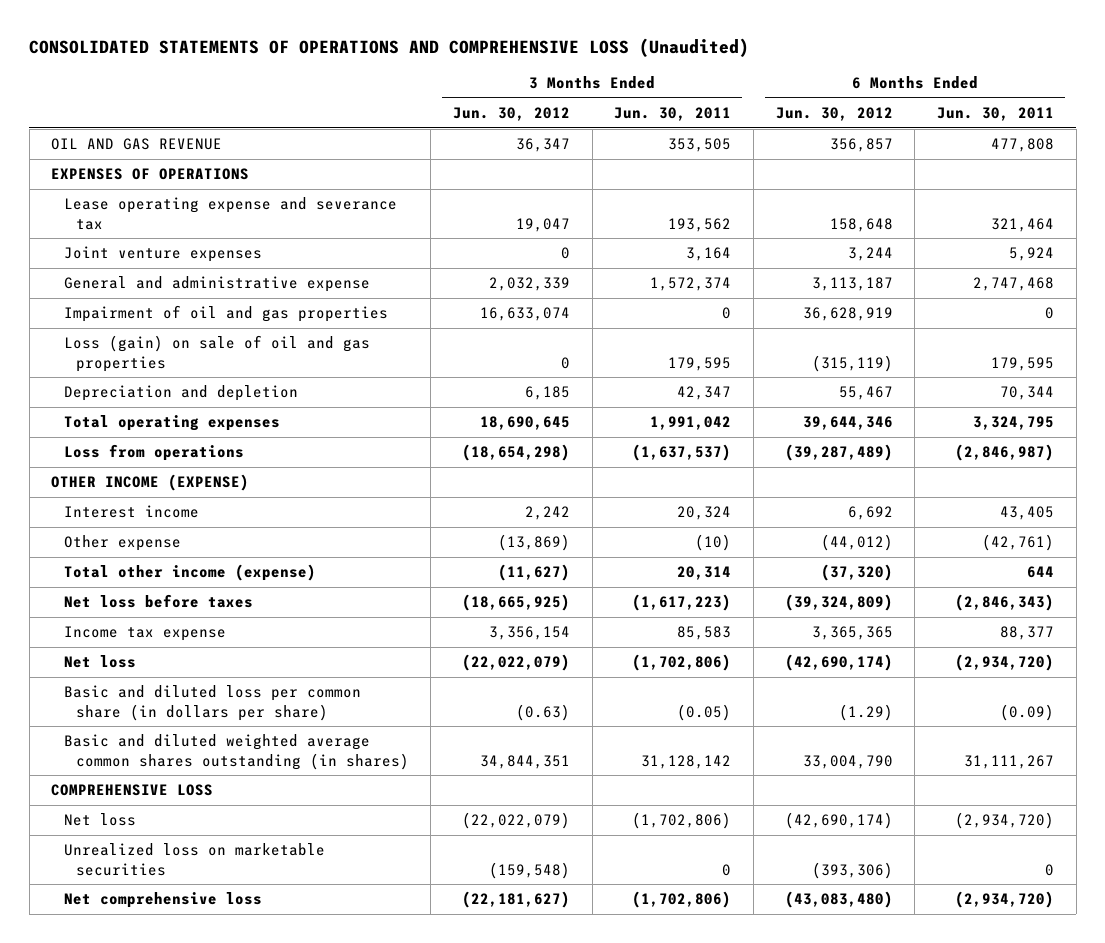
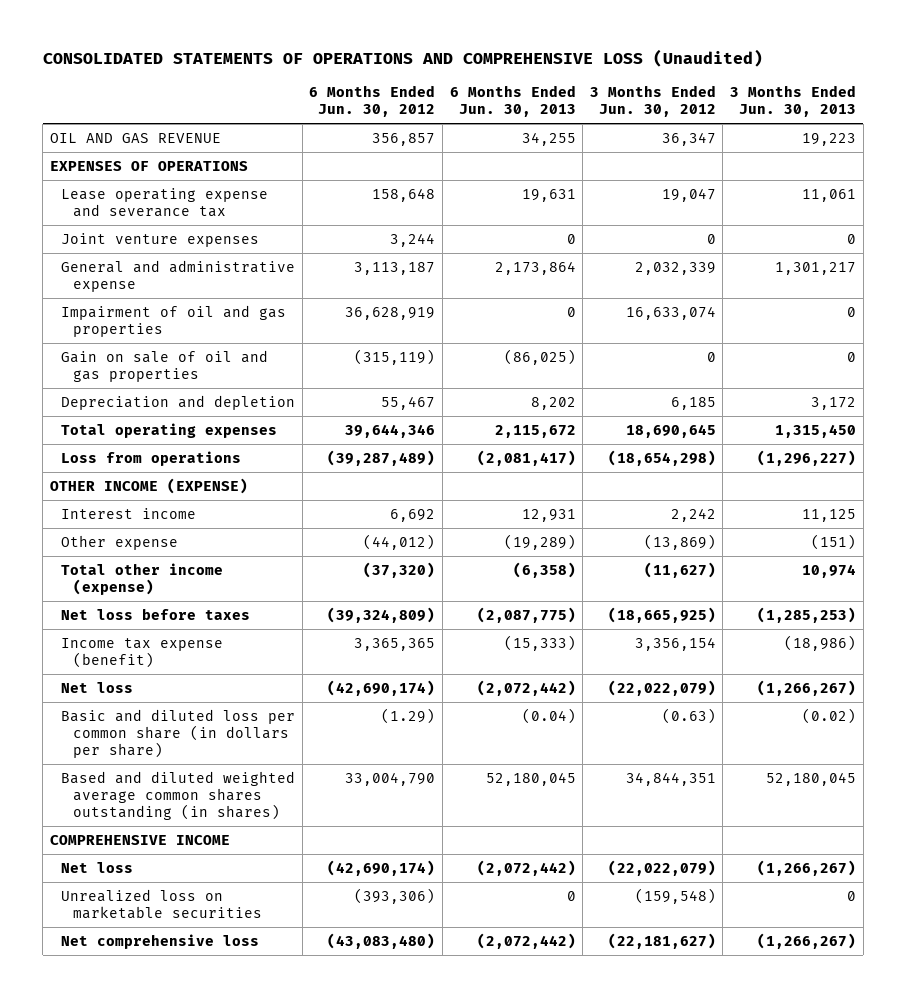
- | 3 Months Ended Jun. 30, 2012 | 3 Months Ended Jun. 30, 2011 | 6 Months Ended Jun. 30, 2012 | 6 Months Ended Jun. 30, 2011
+ | 6 Months Ended Jun. 30, 2012 | 6 Months Ended Jun. 30, 2013 | 3 Months Ended Jun. 30, 2012 | 3 Months Ended Jun. 30, 2013
- Loss (gain) on sale of oil and gas properties | 0 | 179,595 | (315,119) | 179,595
+ Gain on sale of oil and gas properties | (315,119) | (86,025) | 0 | 0
- Income tax expense | 3,356,154 | 85,583 | 3,365,365 | 88,377
+ Income tax expense (benefit) | 3,365,365 | (15,333) | 3,356,154 | (18,986)
- Basic and diluted weighted average common shares outstanding (in shares) | 34,844,351 | 31,128,142 | 33,004,790 | 31,111,267
- COMPREHENSIVE LOSS
+ Based and diluted weighted average common shares outstanding (in shares) | 33,004,790 | 52,180,045 | 34,844,351 | 52,180,045
+ COMPREHENSIVE INCOME

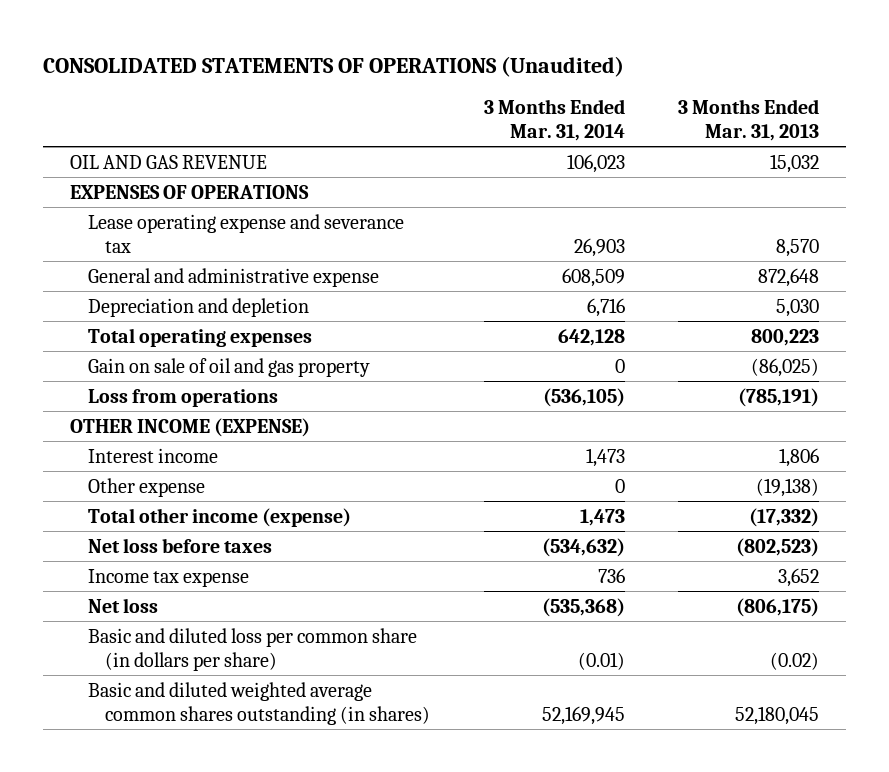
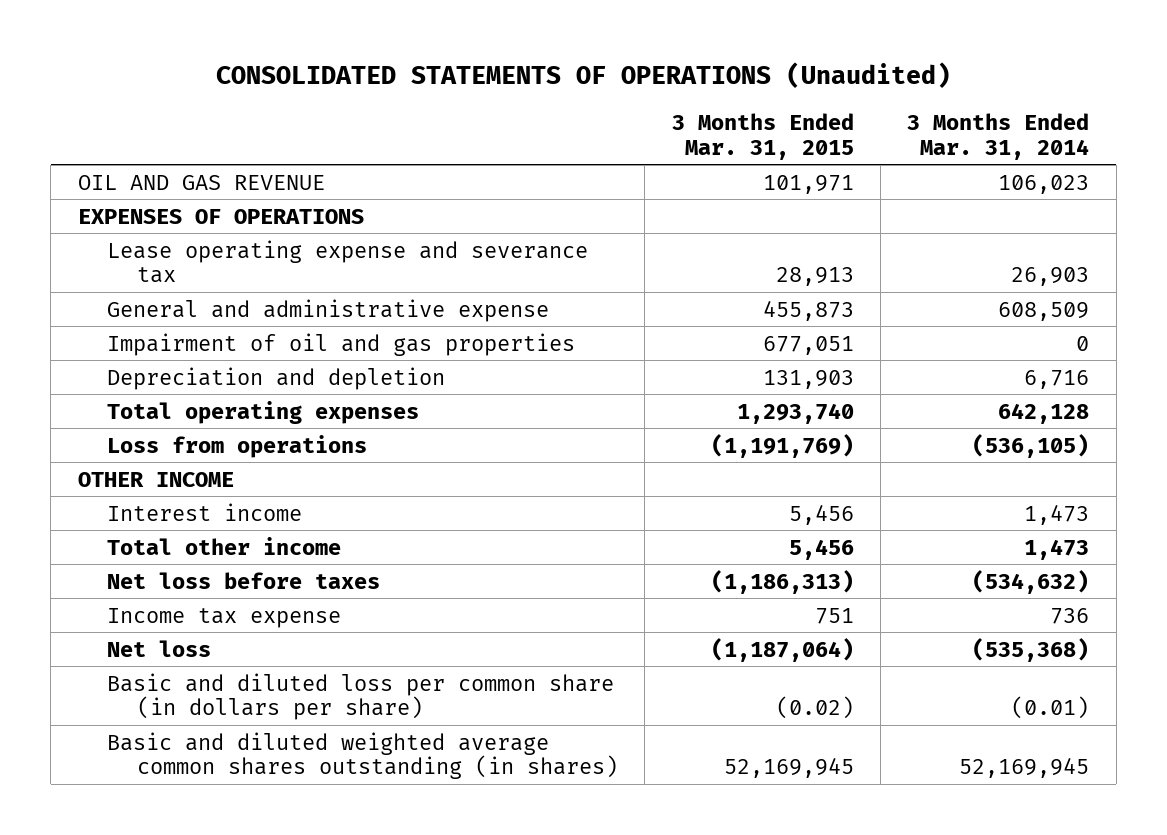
- | 3 Months Ended Mar. 31, 2014 | 3 Months Ended Mar. 31, 2013
+ | 3 Months Ended Mar. 31, 2015 | 3 Months Ended Mar. 31, 2014
+ Impairment of oil and gas properties | 677,051 | 0
- Gain on sale of oil and gas property | 0 | (86,025)
- OTHER INCOME (EXPENSE)
+ OTHER INCOME
- Other expense | 0 | (19,138)
- Total other income (expense) | 1,473 | (17,332)
+ Total other income | 5,456 | 1,473

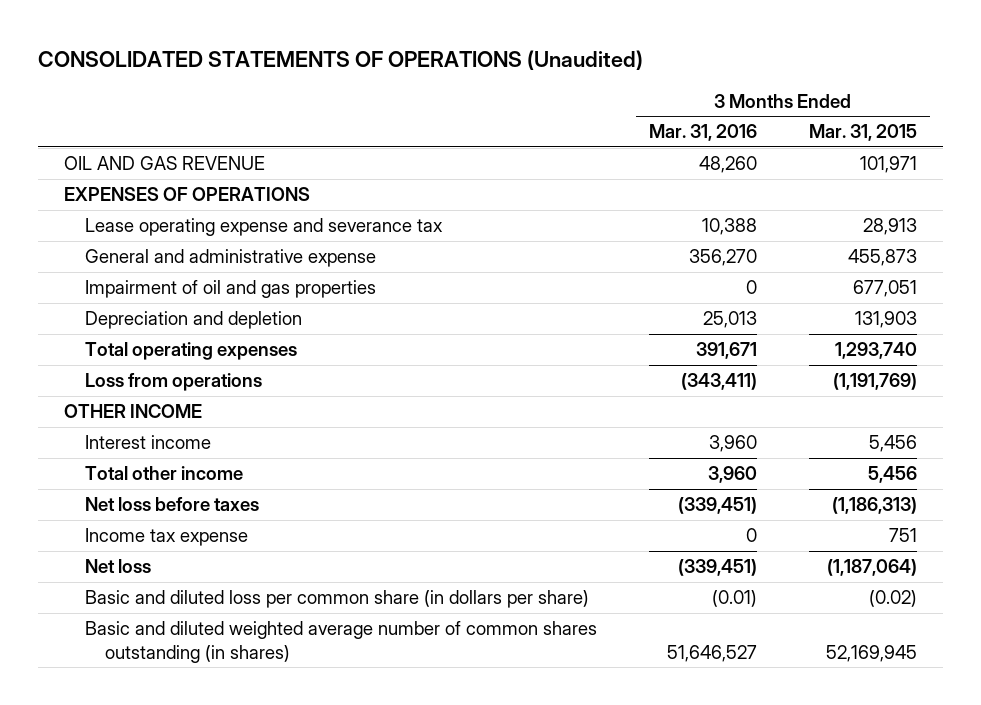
- | 3 Months Ended Mar. 31, 2015 | 3 Months Ended Mar. 31, 2014
+ | 3 Months Ended Mar. 31, 2016 | 3 Months Ended Mar. 31, 2015
- Basic and diluted weighted average common shares outstanding (in shares) | 52,169,945 | 52,169,945
+ Basic and diluted weighted average number of common shares outstanding (in shares) | 51,646,527 | 52,169,945

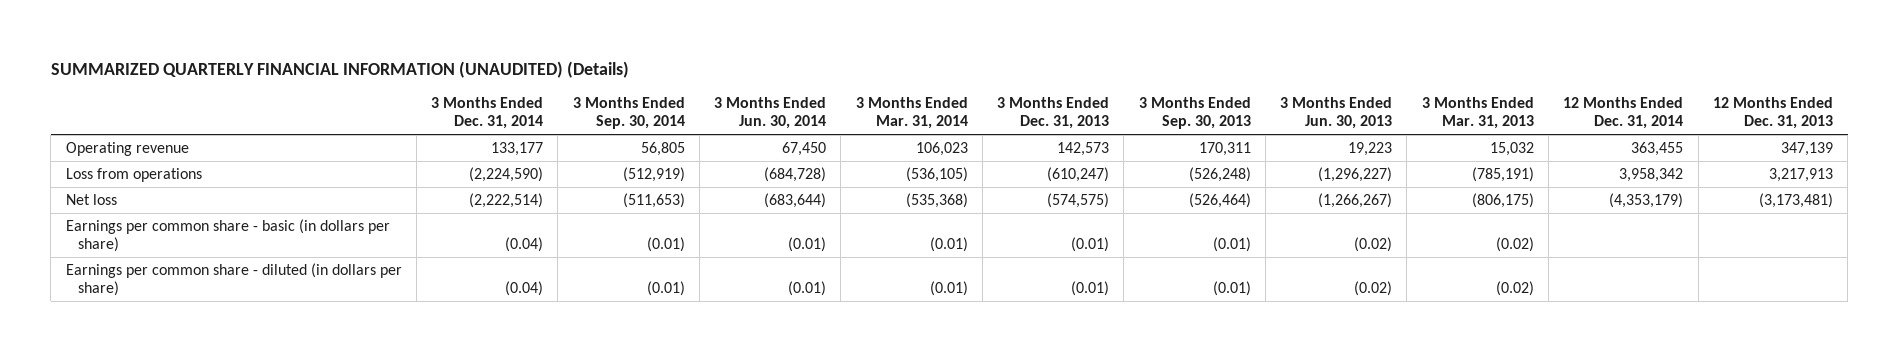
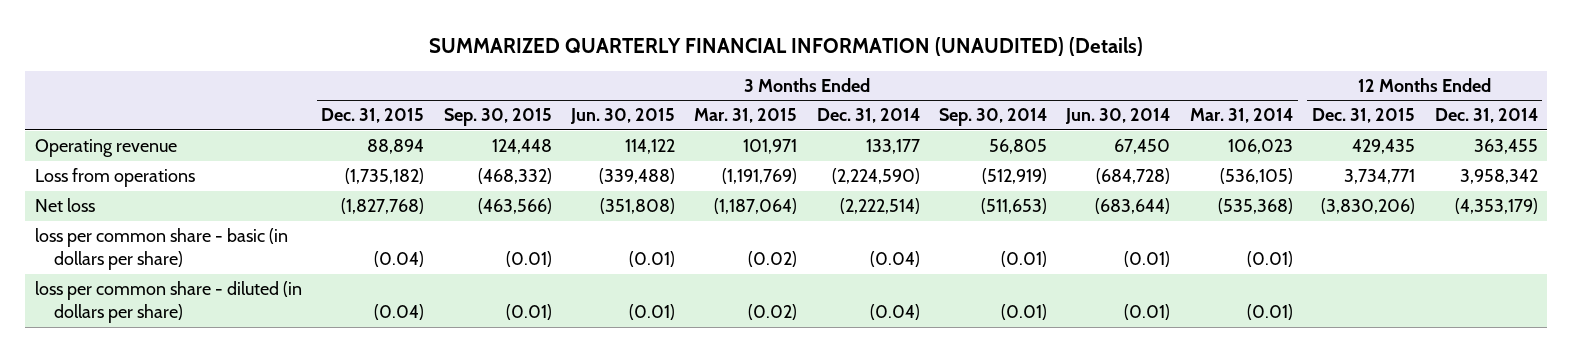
- | 3 Months Ended Dec. 31, 2014 | 3 Months Ended Sep. 30, 2014 | 3 Months Ended Jun. 30, 2014 | 3 Months Ended Mar. 31, 2014 | 3 Months Ended Dec. 31, 2013 | 3 Months Ended Sep. 30, 2013 | 3 Months Ended Jun. 30, 2013 | 3 Months Ended Mar. 31, 2013 | 12 Months Ended Dec. 31, 2014 | 12 Months Ended Dec. 31, 2013
+ | 3 Months Ended Dec. 31, 2015 | 3 Months Ended Sep. 30, 2015 | 3 Months Ended Jun. 30, 2015 | 3 Months Ended Mar. 31, 2015 | 3 Months Ended Dec. 31, 2014 | 3 Months Ended Sep. 30, 2014 | 3 Months Ended Jun. 30, 2014 | 3 Months Ended Mar. 31, 2014 | 12 Months Ended Dec. 31, 2015 | 12 Months Ended Dec. 31, 2014
- Earnings per common share - basic (in dollars per share) | (0.04) | (0.01) | (0.01) | (0.01) | (0.01) | (0.01) | (0.02) | (0.02) | |
- Earnings per common share - diluted (in dollars per share) | (0.04) | (0.01) | (0.01) | (0.01) | (0.01) | (0.01) | (0.02) | (0.02) | |
+ loss per common share - basic (in dollars per share) | (0.04) | (0.01) | (0.01) | (0.02) | (0.04) | (0.01) | (0.01) | (0.01) | |
+ loss per common share - diluted (in dollars per share) | (0.04) | (0.01) | (0.01) | (0.02) | (0.04) | (0.01) | (0.01) | (0.01) | |

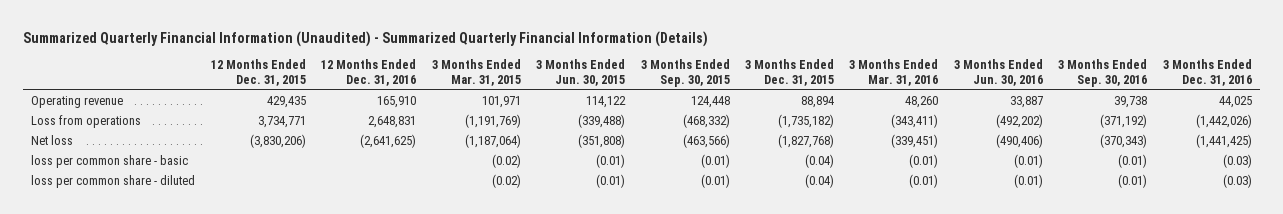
- SUMMARIZED QUARTERLY FINANCIAL INFORMATION (UNAUDITED) (Details)
+ Summarized Quarterly Financial Information (Unaudited) - Summarized Quarterly Financial Information (Details)
- | 3 Months Ended Dec. 31, 2015 | 3 Months Ended Sep. 30, 2015 | 3 Months Ended Jun. 30, 2015 | 3 Months Ended Mar. 31, 2015 | 3 Months Ended Dec. 31, 2014 | 3 Months Ended Sep. 30, 2014 | 3 Months Ended Jun. 30, 2014 | 3 Months Ended Mar. 31, 2014 | 12 Months Ended Dec. 31, 2015 | 12 Months Ended Dec. 31, 2014
+ | 12 Months Ended Dec. 31, 2015 | 12 Months Ended Dec. 31, 2016 | 3 Months Ended Mar. 31, 2015 | 3 Months Ended Jun. 30, 2015 | 3 Months Ended Sep. 30, 2015 | 3 Months Ended Dec. 31, 2015 | 3 Months Ended Mar. 31, 2016 | 3 Months Ended Jun. 30, 2016 | 3 Months Ended Sep. 30, 2016 | 3 Months Ended Dec. 31, 2016
- loss per common share - basic (in dollars per share) | (0.04) | (0.01) | (0.01) | (0.02) | (0.04) | (0.01) | (0.01) | (0.01) | |
- loss per common share - diluted (in dollars per share) | (0.04) | (0.01) | (0.01) | (0.02) | (0.04) | (0.01) | (0.01) | (0.01) | |
+ loss per common share - basic | | | (0.02) | (0.01) | (0.01) | (0.04) | (0.01) | (0.01) | (0.01) | (0.03)
+ loss per common share - diluted | | | (0.02) | (0.01) | (0.01) | (0.04) | (0.01) | (0.01) | (0.01) | (0.03)

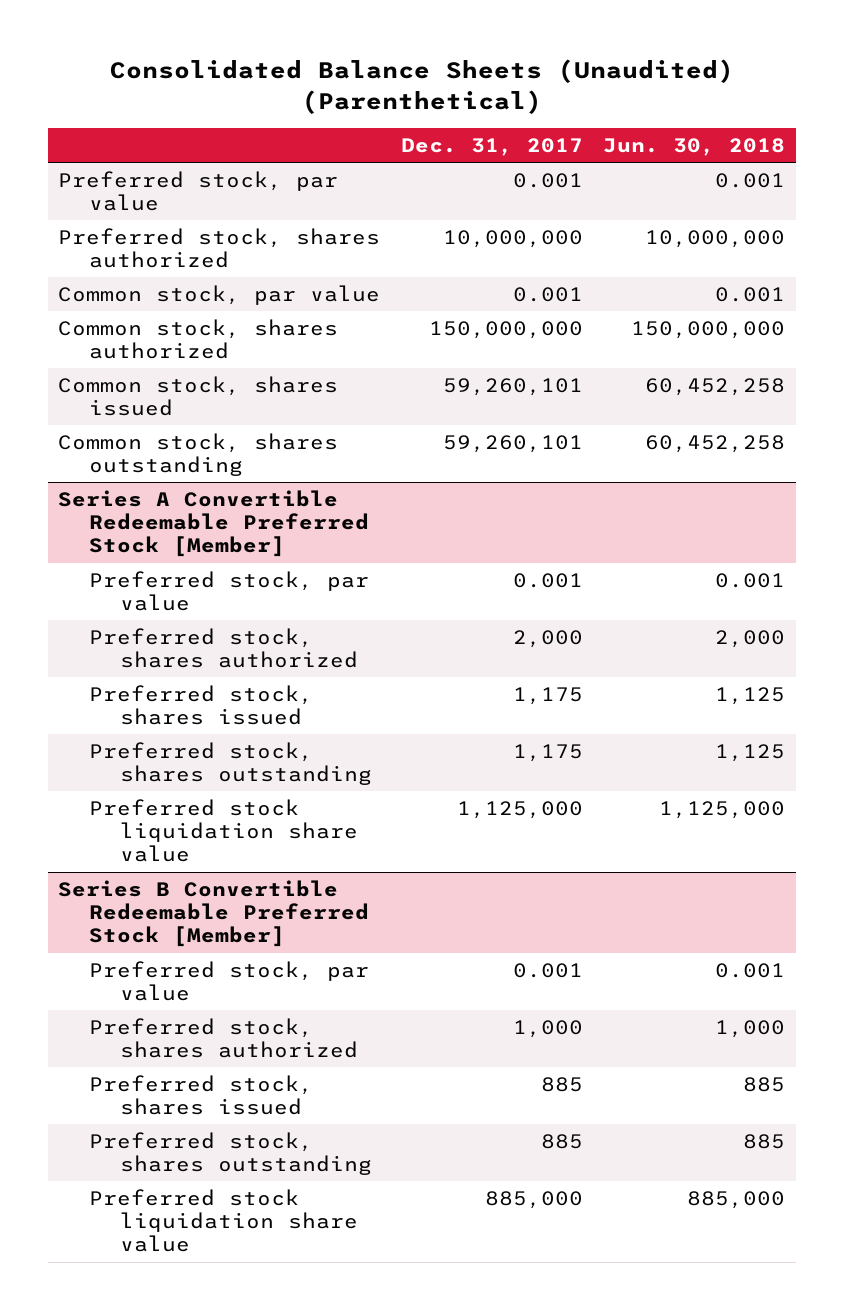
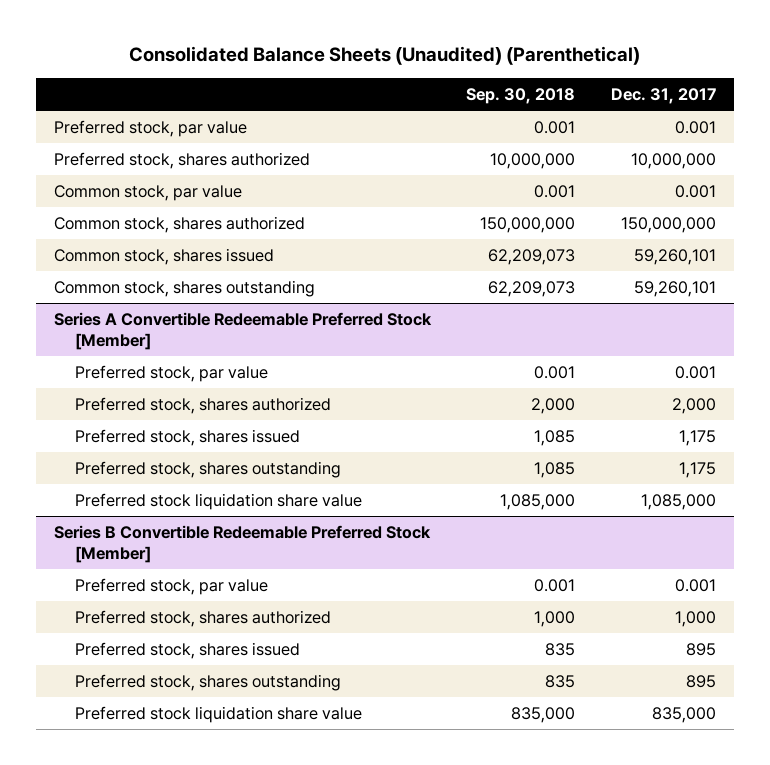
- | Dec. 31, 2017 | Jun. 30, 2018
+ | Sep. 30, 2018 | Dec. 31, 2017
@ Series A Convertible Redeemable Preferred Stock [Member]
- Preferred stock liquidation share value | 1,125,000 | 1,125,000
+ Preferred stock liquidation share value | 1,085,000 | 1,085,000
@ Series B Convertible Redeemable Preferred Stock [Member]
- Preferred stock, shares issued | 885 | 885
- Preferred stock, shares outstanding | 885 | 885
- Preferred stock liquidation share value | 885,000 | 885,000
+ Preferred stock, shares issued | 835 | 895
+ Preferred stock, shares outstanding | 835 | 895
+ Preferred stock liquidation share value | 835,000 | 835,000

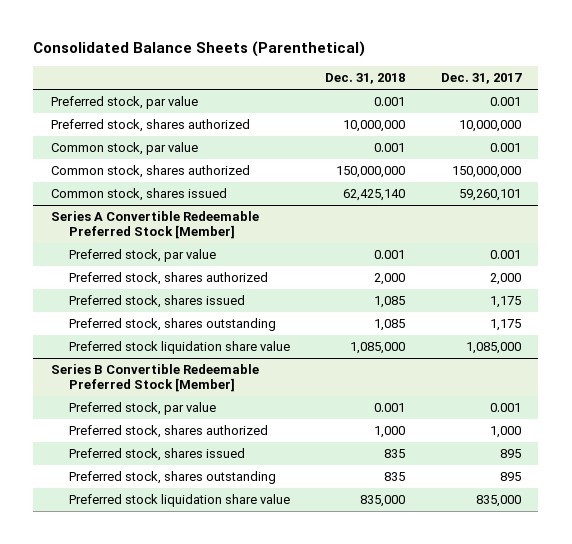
- Consolidated Balance Sheets (Unaudited) (Parenthetical)
+ Consolidated Balance Sheets (Parenthetical)
- | Sep. 30, 2018 | Dec. 31, 2017
+ | Dec. 31, 2018 | Dec. 31, 2017
- Common stock, shares outstanding | 62,209,073 | 59,260,101

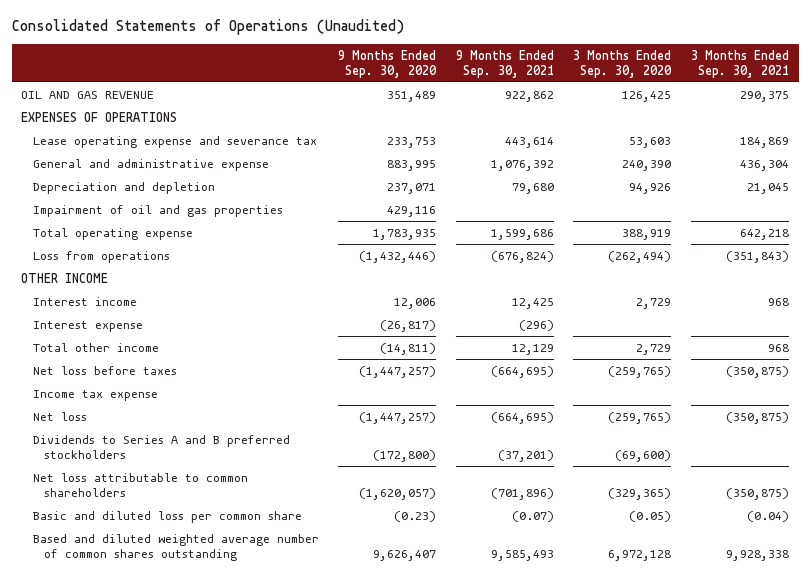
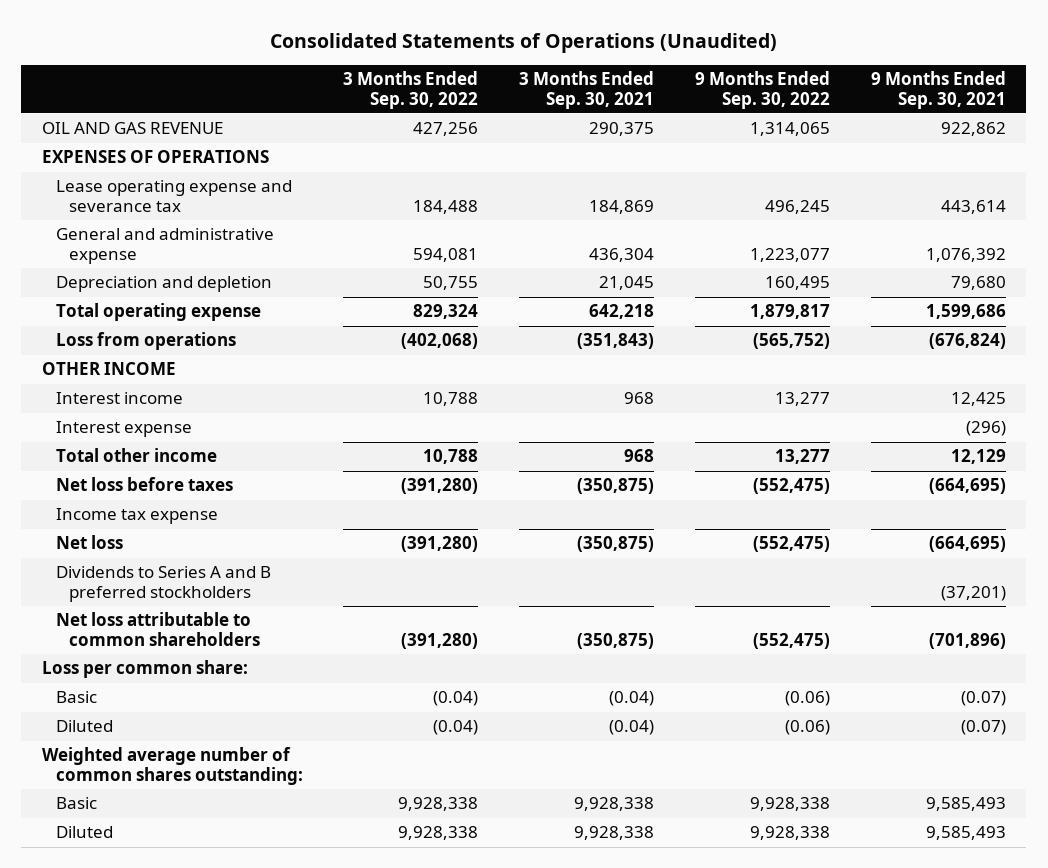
- | 9 Months Ended Sep. 30, 2020 | 9 Months Ended Sep. 30, 2021 | 3 Months Ended Sep. 30, 2020 | 3 Months Ended Sep. 30, 2021
+ | 3 Months Ended Sep. 30, 2022 | 3 Months Ended Sep. 30, 2021 | 9 Months Ended Sep. 30, 2022 | 9 Months Ended Sep. 30, 2021
- Impairment of oil and gas properties | 429,116 | | |
- Basic and diluted loss per common share | (0.23) | (0.07) | (0.05) | (0.04)
- Based and diluted weighted average number of common shares outstanding | 9,626,407 | 9,585,493 | 6,972,128 | 9,928,338
+ Loss per common share:
+ Basic | (0.04) | (0.04) | (0.06) | (0.07)
+ Diluted | (0.04) | (0.04) | (0.06) | (0.07)
+ Weighted average number of common shares outstanding:
+ Basic | 9,928,338 | 9,928,338 | 9,928,338 | 9,585,493
+ Diluted | 9,928,338 | 9,928,338 | 9,928,338 | 9,585,493

